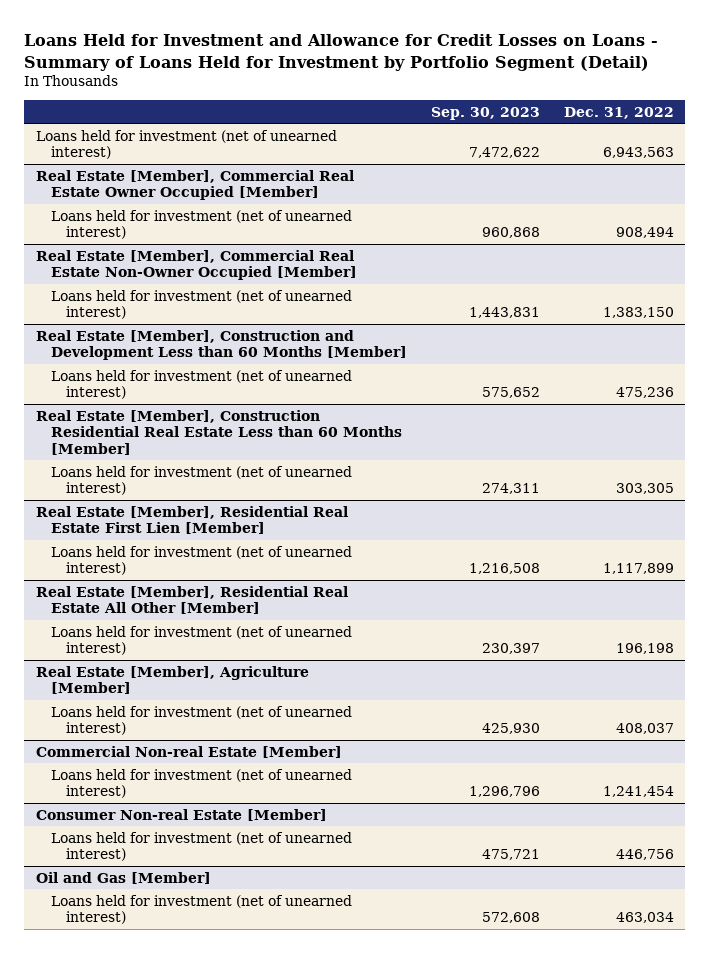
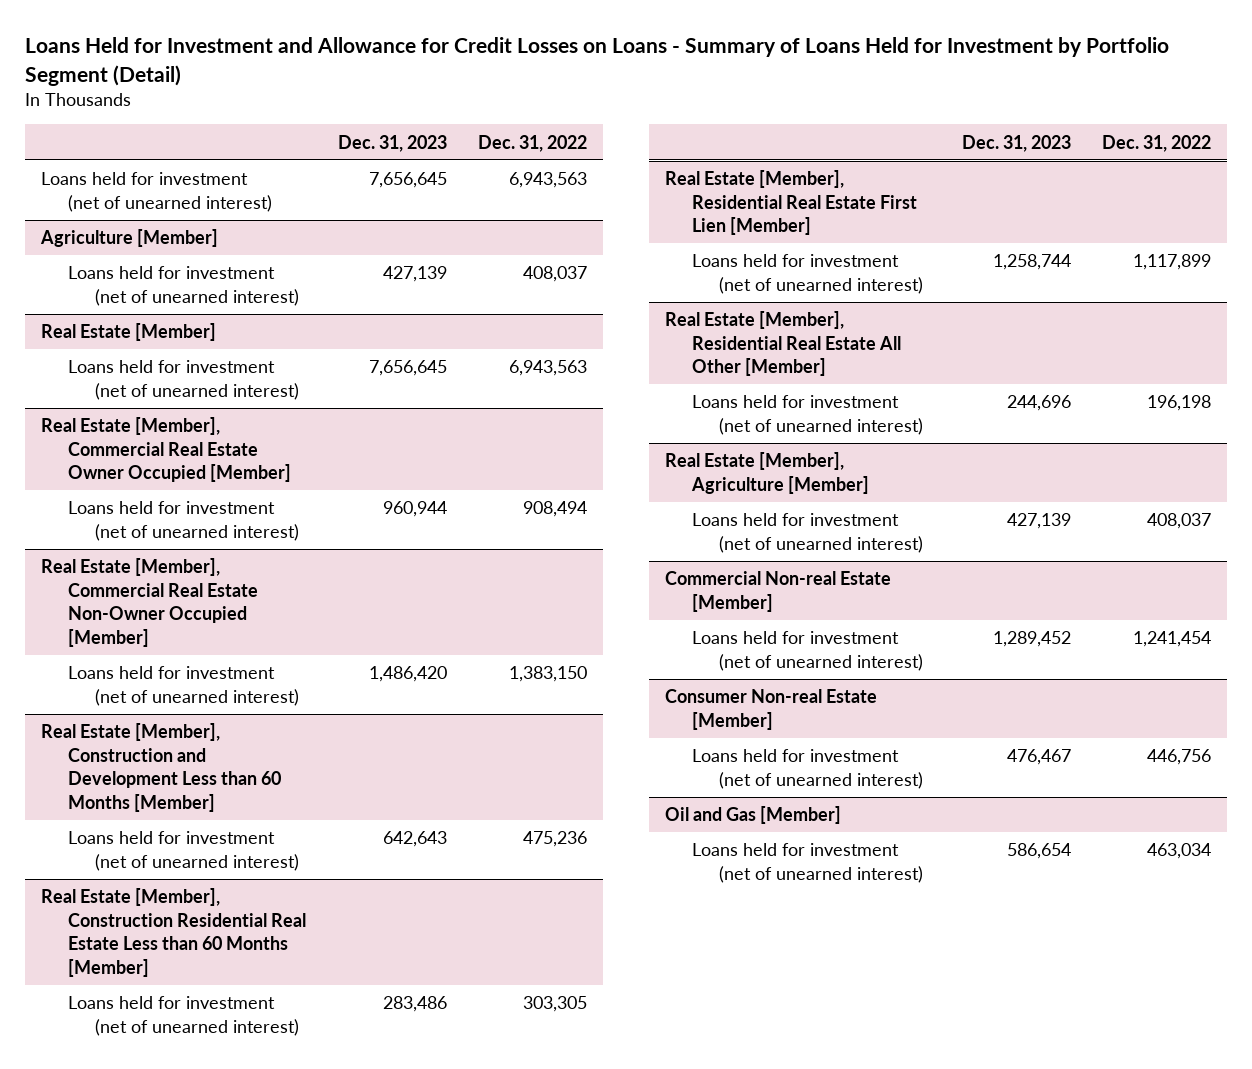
- | Sep. 30, 2023 | Dec. 31, 2022
+ | Dec. 31, 2023 | Dec. 31, 2022
+ Agriculture [Member]
+ Loans held for investment (net of unearned interest) | 427,139 | 408,037
+ Real Estate [Member]
+ Loans held for investment (net of unearned interest) | 7,656,645 | 6,943,563

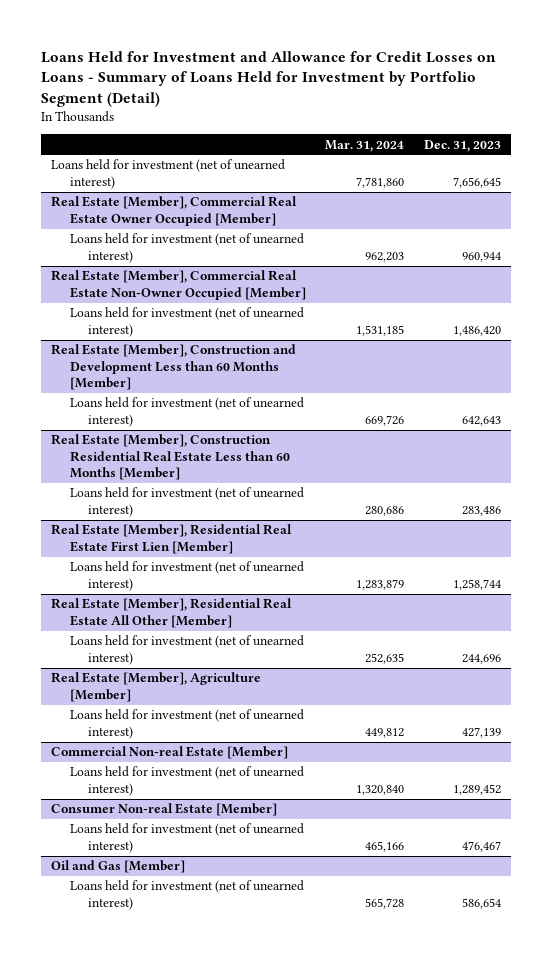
- | Dec. 31, 2023 | Dec. 31, 2022
+ | Mar. 31, 2024 | Dec. 31, 2023
- Agriculture [Member]
- Loans held for investment (net of unearned interest) | 427,139 | 408,037
- Real Estate [Member]
- Loans held for investment (net of unearned interest) | 7,656,645 | 6,943,563

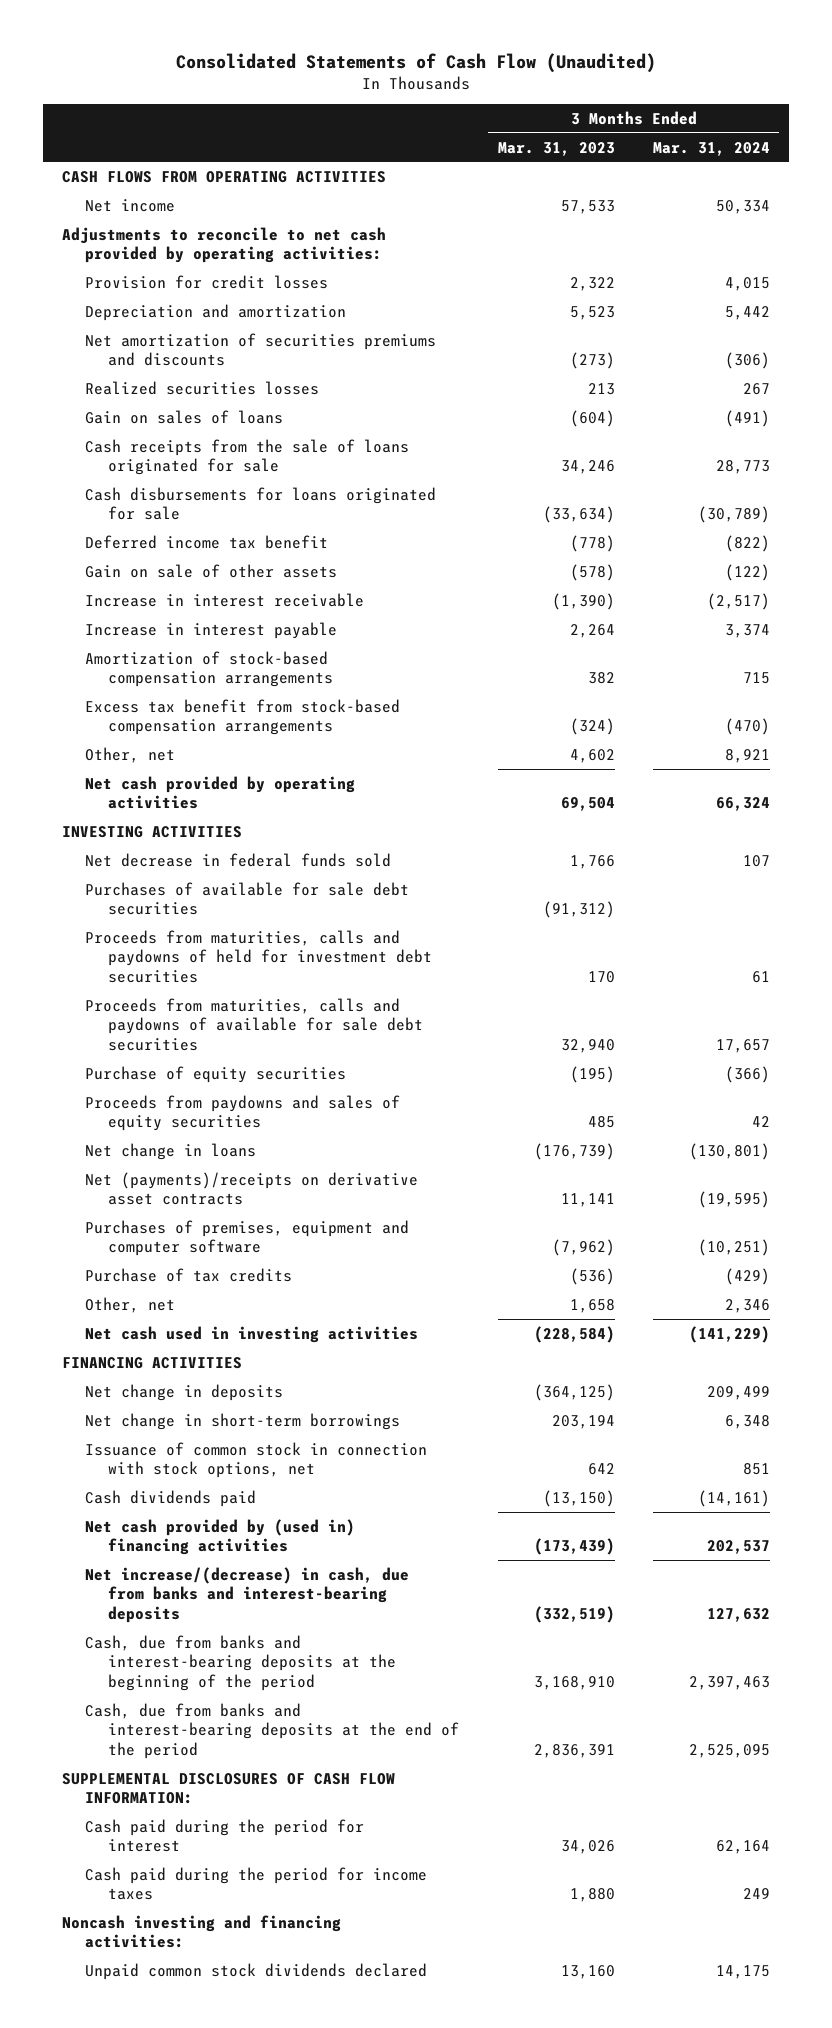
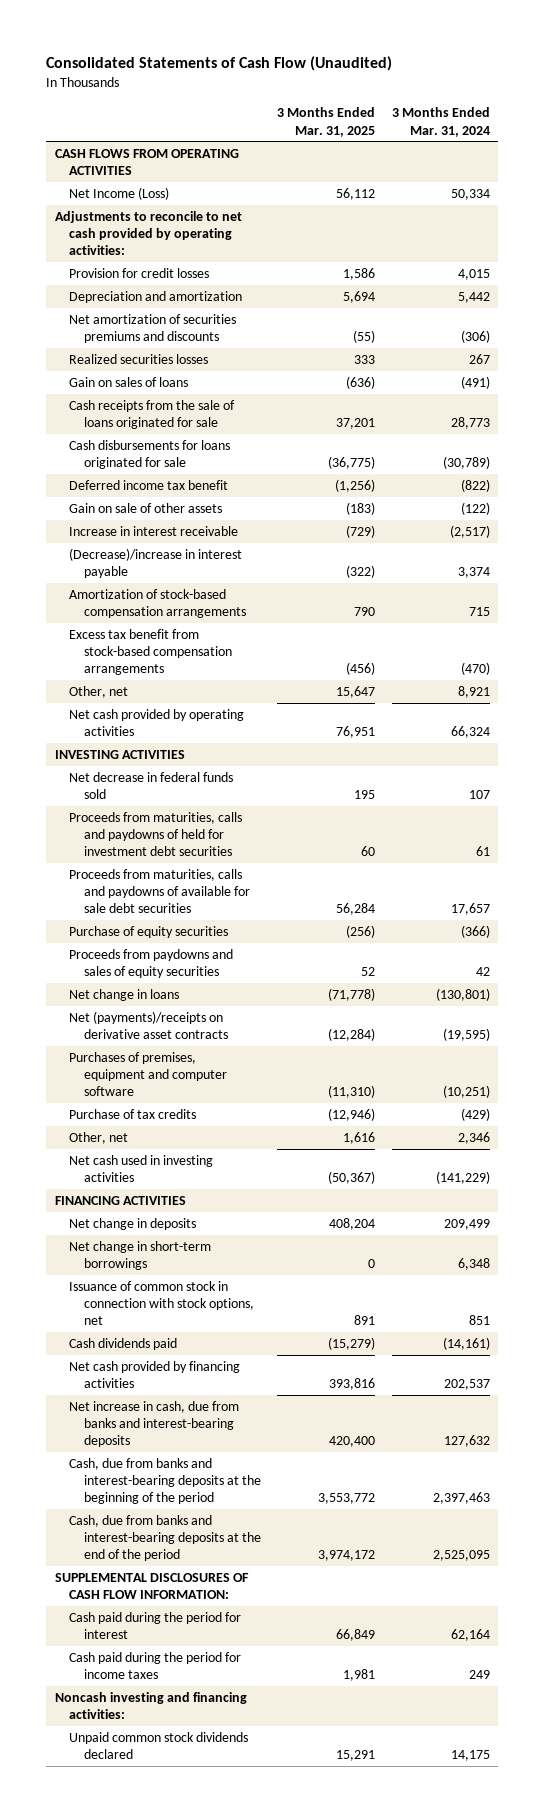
- | 3 Months Ended Mar. 31, 2023 | 3 Months Ended Mar. 31, 2024
+ | 3 Months Ended Mar. 31, 2025 | 3 Months Ended Mar. 31, 2024
- Net income | 57,533 | 50,334
+ Net Income (Loss) | 56,112 | 50,334
- Increase in interest payable | 2,264 | 3,374
+ (Decrease)/increase in interest payable | (322) | 3,374
- Purchases of available for sale debt securities | (91,312) |
- Net cash provided by (used in) financing activities | (173,439) | 202,537
- Net increase/(decrease) in cash, due from banks and interest-bearing deposits | (332,519) | 127,632
+ Net cash provided by financing activities | 393,816 | 202,537
+ Net increase in cash, due from banks and interest-bearing deposits | 420,400 | 127,632

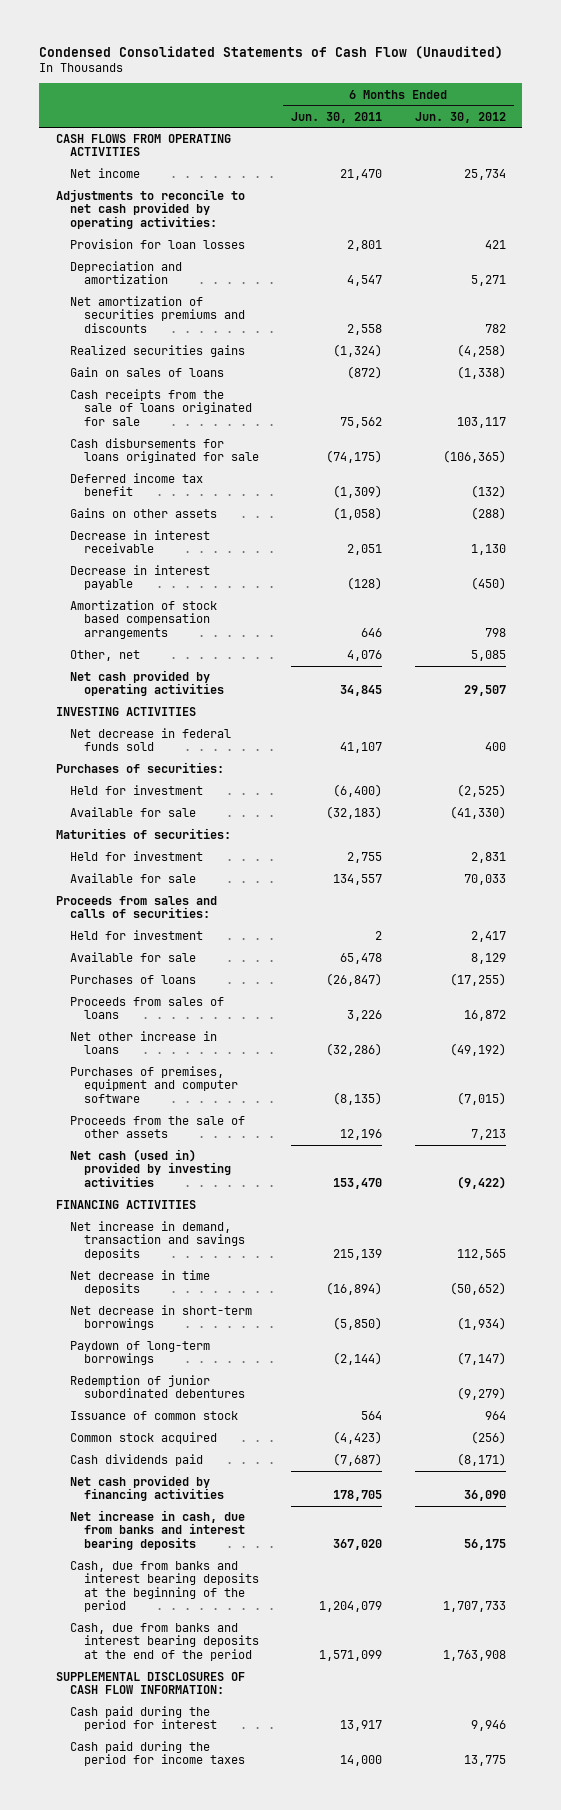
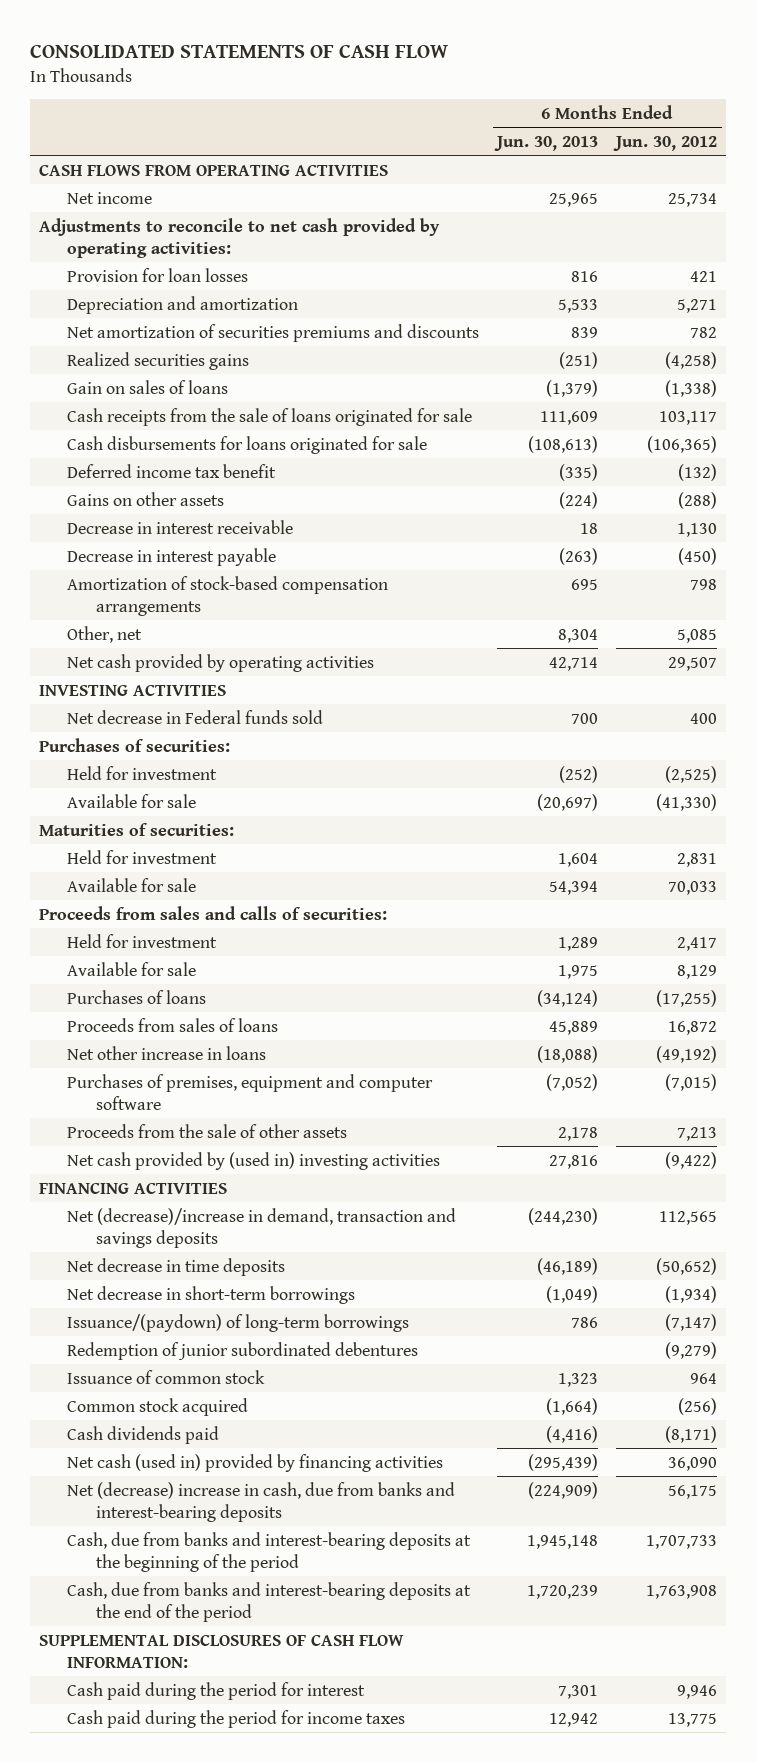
- Condensed Consolidated Statements of Cash Flow (Unaudited)
+ CONSOLIDATED STATEMENTS OF CASH FLOW
- | 6 Months Ended Jun. 30, 2011 | 6 Months Ended Jun. 30, 2012
+ | 6 Months Ended Jun. 30, 2013 | 6 Months Ended Jun. 30, 2012
- Amortization of stock based compensation arrangements | 646 | 798
+ Amortization of stock-based compensation arrangements | 695 | 798
- Net decrease in federal funds sold | 41,107 | 400
+ Net decrease in Federal funds sold | 700 | 400
- Net cash (used in) provided by investing activities | 153,470 | (9,422)
+ Net cash provided by (used in) investing activities | 27,816 | (9,422)
- Net increase in demand, transaction and savings deposits | 215,139 | 112,565
+ Net (decrease)/increase in demand, transaction and savings deposits | (244,230) | 112,565
- Paydown of long-term borrowings | (2,144) | (7,147)
+ Issuance/(paydown) of long-term borrowings | 786 | (7,147)
- Net cash provided by financing activities | 178,705 | 36,090
- Net increase in cash, due from banks and interest bearing deposits | 367,020 | 56,175
- Cash, due from banks and interest bearing deposits at the beginning of the period | 1,204,079 | 1,707,733
- Cash, due from banks and interest bearing deposits at the end of the period | 1,571,099 | 1,763,908
+ Net cash (used in) provided by financing activities | (295,439) | 36,090
+ Net (decrease) increase in cash, due from banks and interest-bearing deposits | (224,909) | 56,175
+ Cash, due from banks and interest-bearing deposits at the beginning of the period | 1,945,148 | 1,707,733
+ Cash, due from banks and interest-bearing deposits at the end of the period | 1,720,239 | 1,763,908

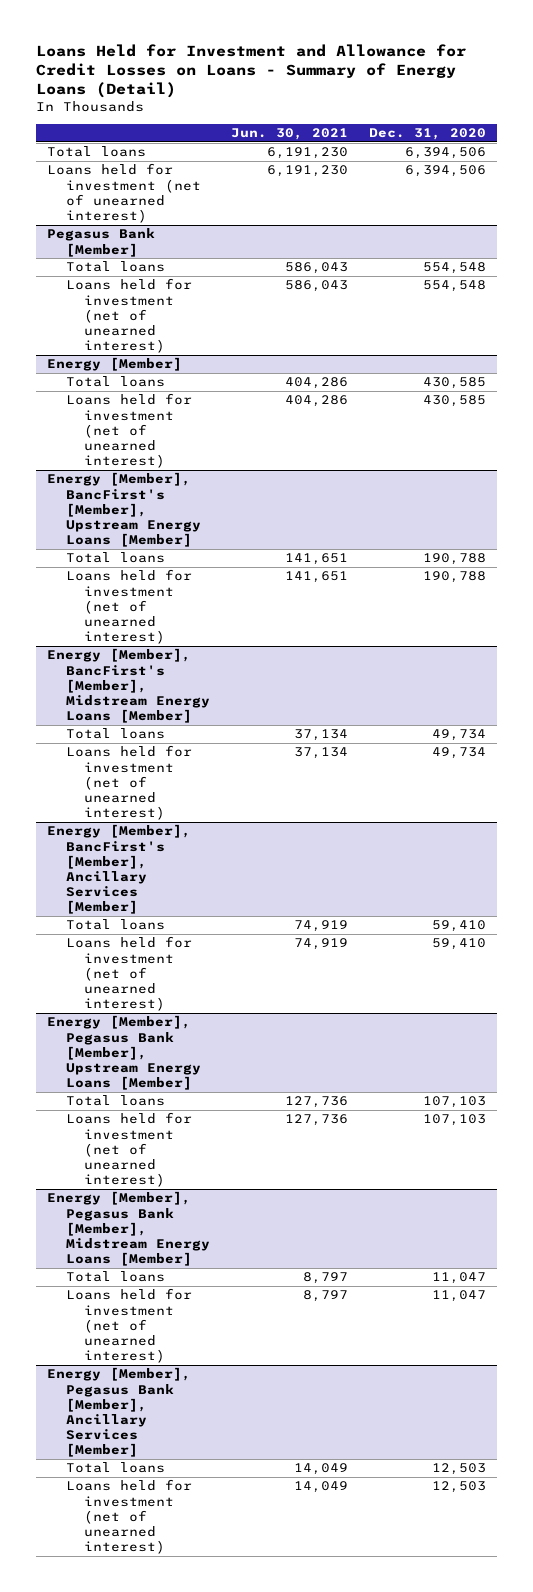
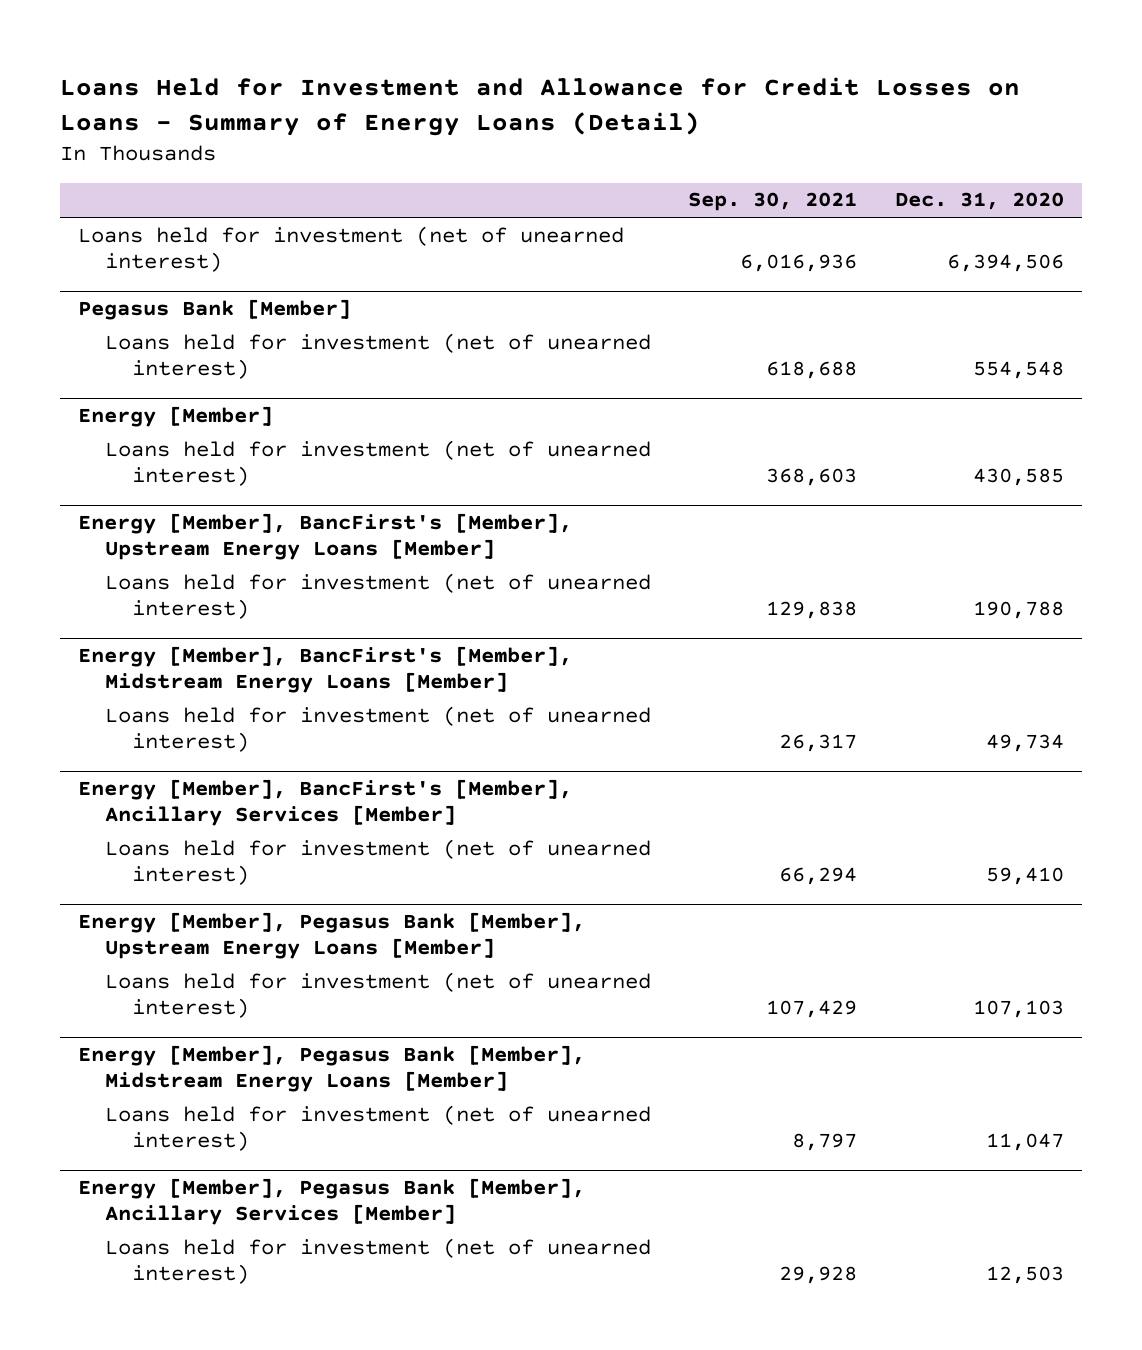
- | Jun. 30, 2021 | Dec. 31, 2020
+ | Sep. 30, 2021 | Dec. 31, 2020
- Total loans | 6,191,230 | 6,394,506
@ Pegasus Bank [Member]
- Total loans | 586,043 | 554,548
@ Energy [Member]
- Total loans | 404,286 | 430,585
@ Energy [Member], BancFirst's [Member], Upstream Energy Loans [Member]
- Total loans | 141,651 | 190,788
@ Energy [Member], BancFirst's [Member], Midstream Energy Loans [Member]
- Total loans | 37,134 | 49,734
@ Energy [Member], BancFirst's [Member], Ancillary Services [Member]
- Total loans | 74,919 | 59,410
@ Energy [Member], Pegasus Bank [Member], Upstream Energy Loans [Member]
- Total loans | 127,736 | 107,103
@ Energy [Member], Pegasus Bank [Member], Midstream Energy Loans [Member]
- Total loans | 8,797 | 11,047
@ Energy [Member], Pegasus Bank [Member], Ancillary Services [Member]
- Total loans | 14,049 | 12,503

